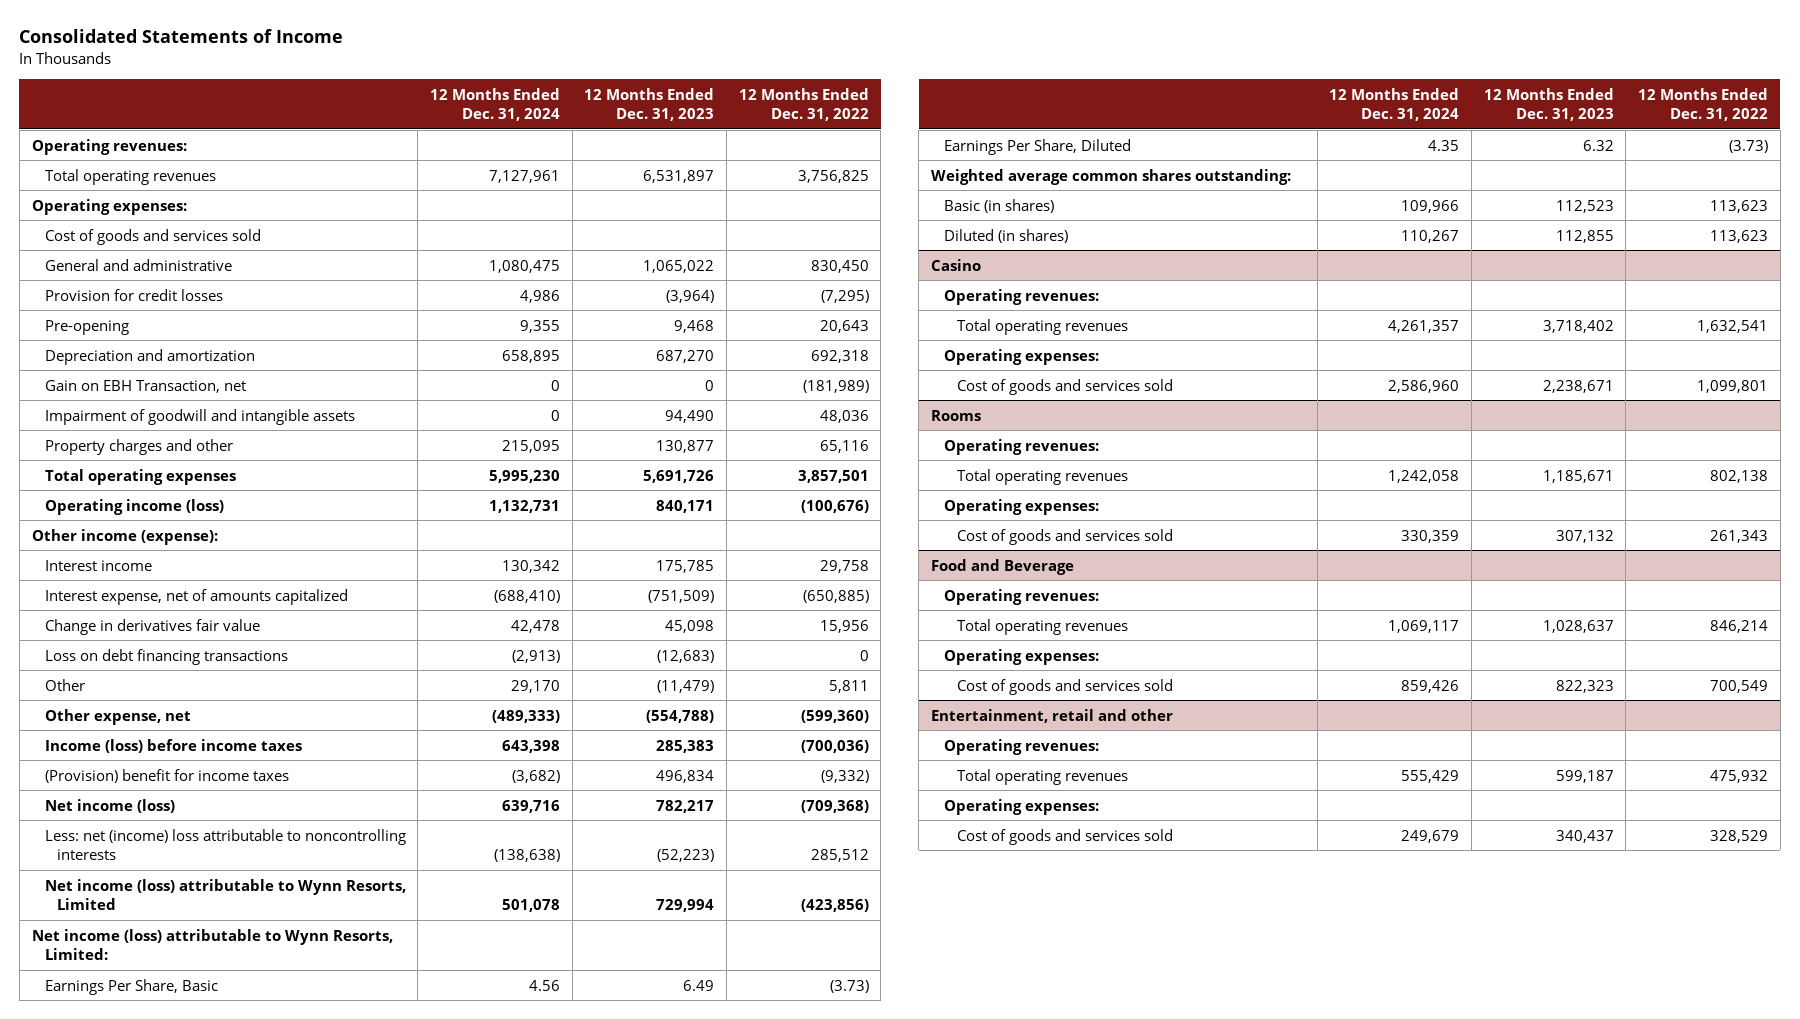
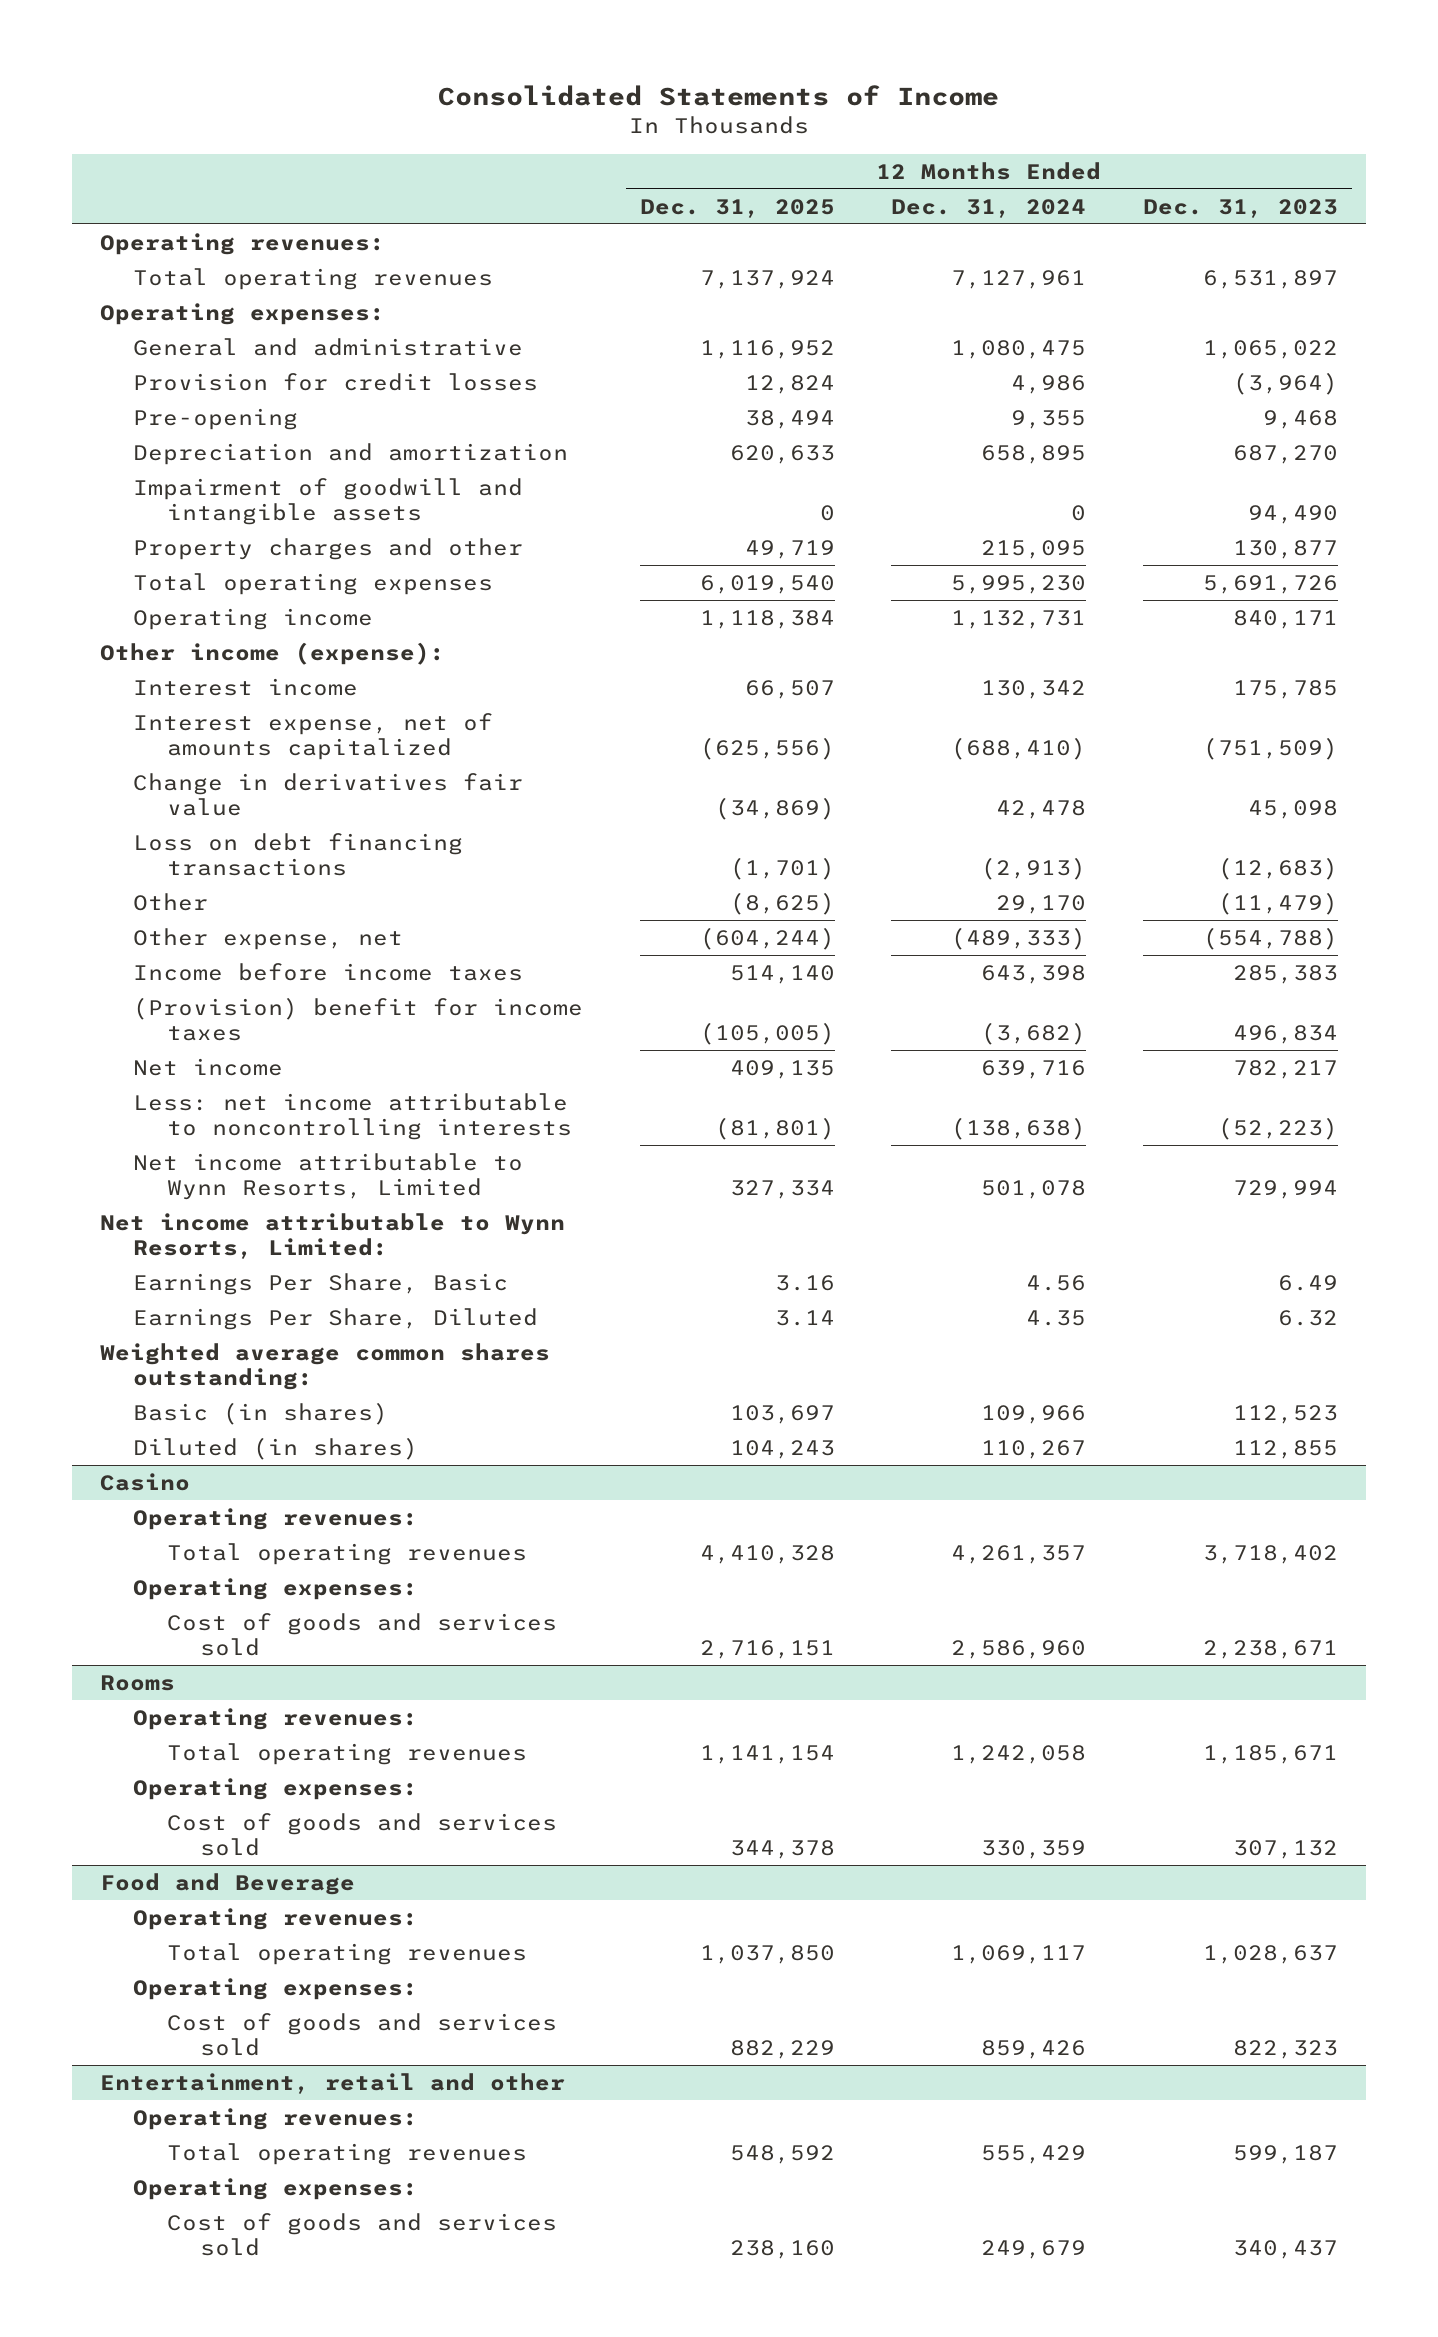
- | 12 Months Ended Dec. 31, 2024 | 12 Months Ended Dec. 31, 2023 | 12 Months Ended Dec. 31, 2022
+ | 12 Months Ended Dec. 31, 2025 | 12 Months Ended Dec. 31, 2024 | 12 Months Ended Dec. 31, 2023
- Cost of goods and services sold
- Gain on EBH Transaction, net | 0 | 0 | (181,989)
- Operating income (loss) | 1,132,731 | 840,171 | (100,676)
+ Operating income | 1,118,384 | 1,132,731 | 840,171
- Income (loss) before income taxes | 643,398 | 285,383 | (700,036)
+ Income before income taxes | 514,140 | 643,398 | 285,383
- Net income (loss) | 639,716 | 782,217 | (709,368)
- Less: net (income) loss attributable to noncontrolling interests | (138,638) | (52,223) | 285,512
- Net income (loss) attributable to Wynn Resorts, Limited | 501,078 | 729,994 | (423,856)
- Net income (loss) attributable to Wynn Resorts, Limited:
+ Net income | 409,135 | 639,716 | 782,217
+ Less: net income attributable to noncontrolling interests | (81,801) | (138,638) | (52,223)
+ Net income attributable to Wynn Resorts, Limited | 327,334 | 501,078 | 729,994
+ Net income attributable to Wynn Resorts, Limited:

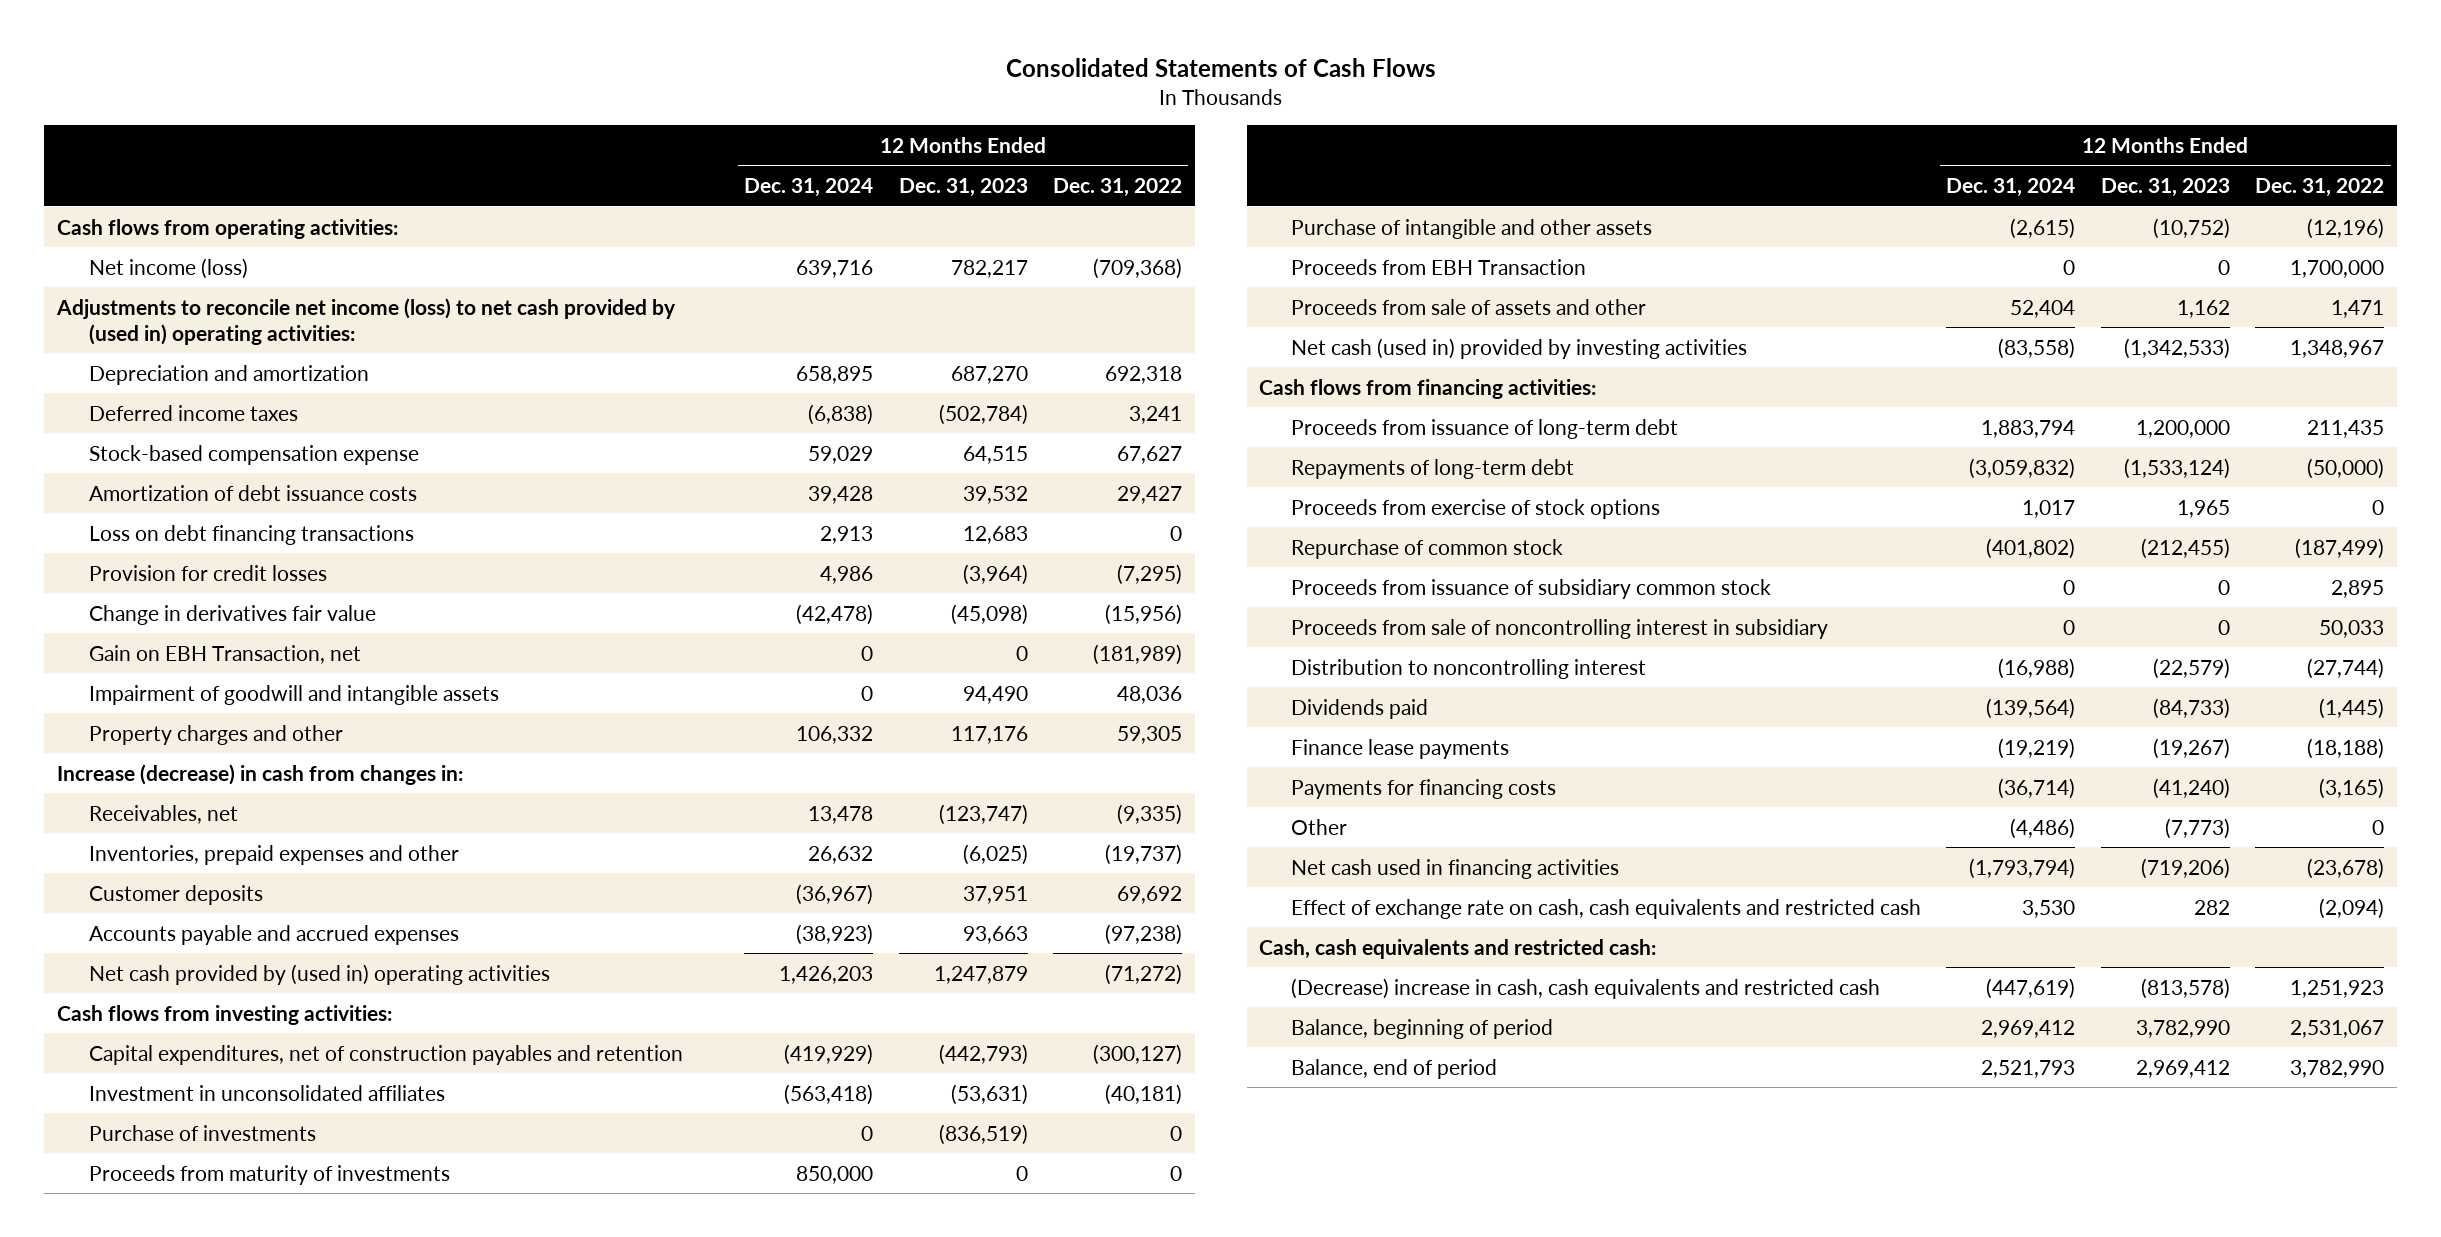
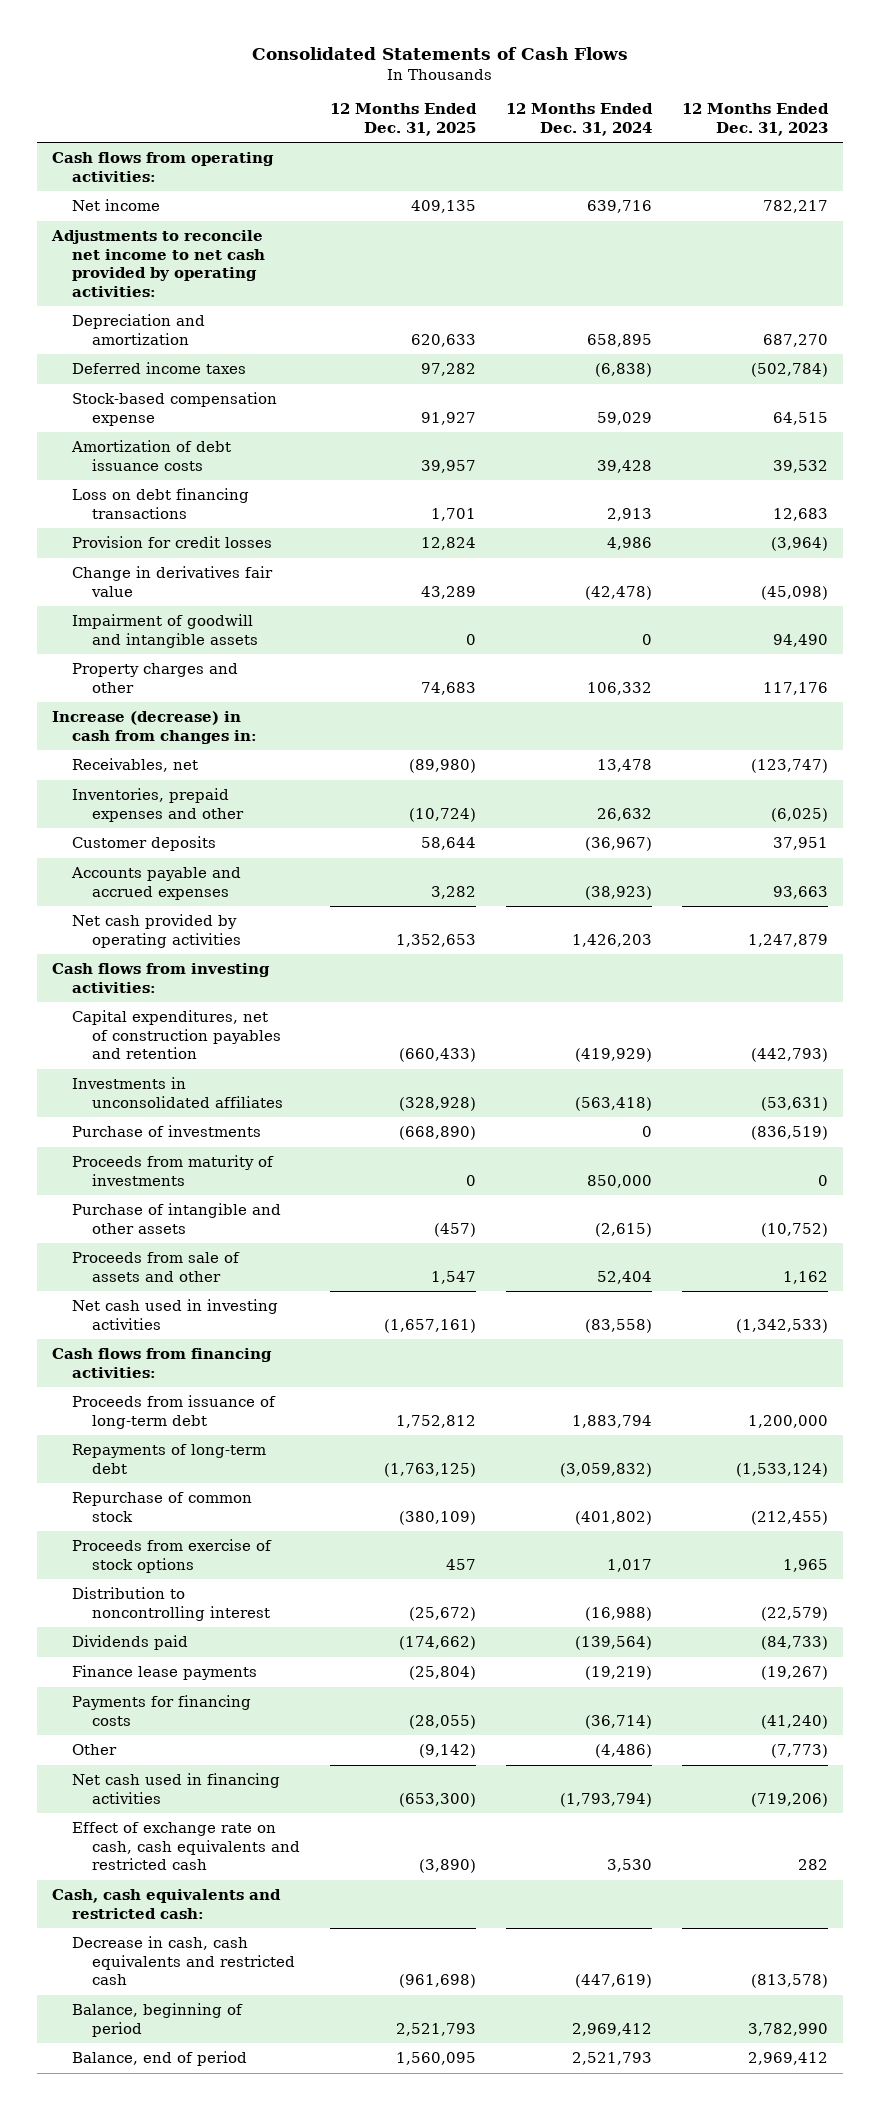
- | 12 Months Ended Dec. 31, 2024 | 12 Months Ended Dec. 31, 2023 | 12 Months Ended Dec. 31, 2022
+ | 12 Months Ended Dec. 31, 2025 | 12 Months Ended Dec. 31, 2024 | 12 Months Ended Dec. 31, 2023
- Net income (loss) | 639,716 | 782,217 | (709,368)
- Adjustments to reconcile net income (loss) to net cash provided by (used in) operating activities:
+ Net income | 409,135 | 639,716 | 782,217
+ Adjustments to reconcile net income to net cash provided by operating activities:
- Gain on EBH Transaction, net | 0 | 0 | (181,989)
- Net cash provided by (used in) operating activities | 1,426,203 | 1,247,879 | (71,272)
+ Net cash provided by operating activities | 1,352,653 | 1,426,203 | 1,247,879
- Investment in unconsolidated affiliates | (563,418) | (53,631) | (40,181)
+ Investments in unconsolidated affiliates | (328,928) | (563,418) | (53,631)
- Proceeds from EBH Transaction | 0 | 0 | 1,700,000
- Net cash (used in) provided by investing activities | (83,558) | (1,342,533) | 1,348,967
+ Net cash used in investing activities | (1,657,161) | (83,558) | (1,342,533)
- Proceeds from issuance of subsidiary common stock | 0 | 0 | 2,895
- Proceeds from sale of noncontrolling interest in subsidiary | 0 | 0 | 50,033
moved down: Proceeds from exercise of stock options | 457 | 1,017 | 1,965
- (Decrease) increase in cash, cash equivalents and restricted cash | (447,619) | (813,578) | 1,251,923
+ Decrease in cash, cash equivalents and restricted cash | (961,698) | (447,619) | (813,578)

